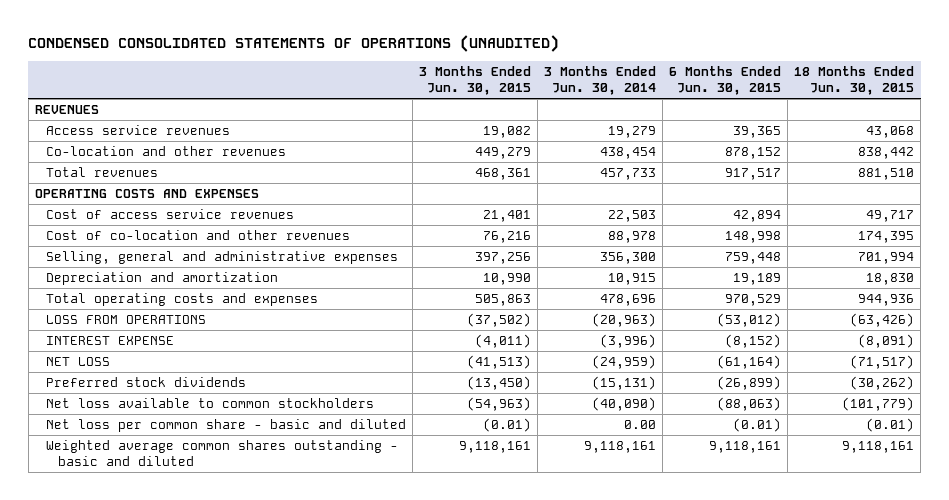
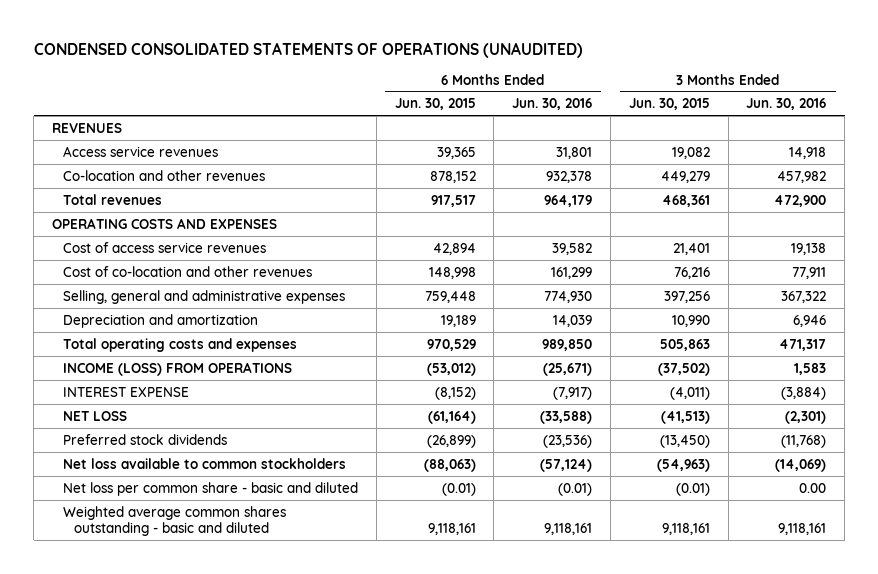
- | 3 Months Ended Jun. 30, 2015 | 3 Months Ended Jun. 30, 2014 | 6 Months Ended Jun. 30, 2015 | 18 Months Ended Jun. 30, 2015
+ | 6 Months Ended Jun. 30, 2015 | 6 Months Ended Jun. 30, 2016 | 3 Months Ended Jun. 30, 2015 | 3 Months Ended Jun. 30, 2016
- LOSS FROM OPERATIONS | (37,502) | (20,963) | (53,012) | (63,426)
+ INCOME (LOSS) FROM OPERATIONS | (53,012) | (25,671) | (37,502) | 1,583

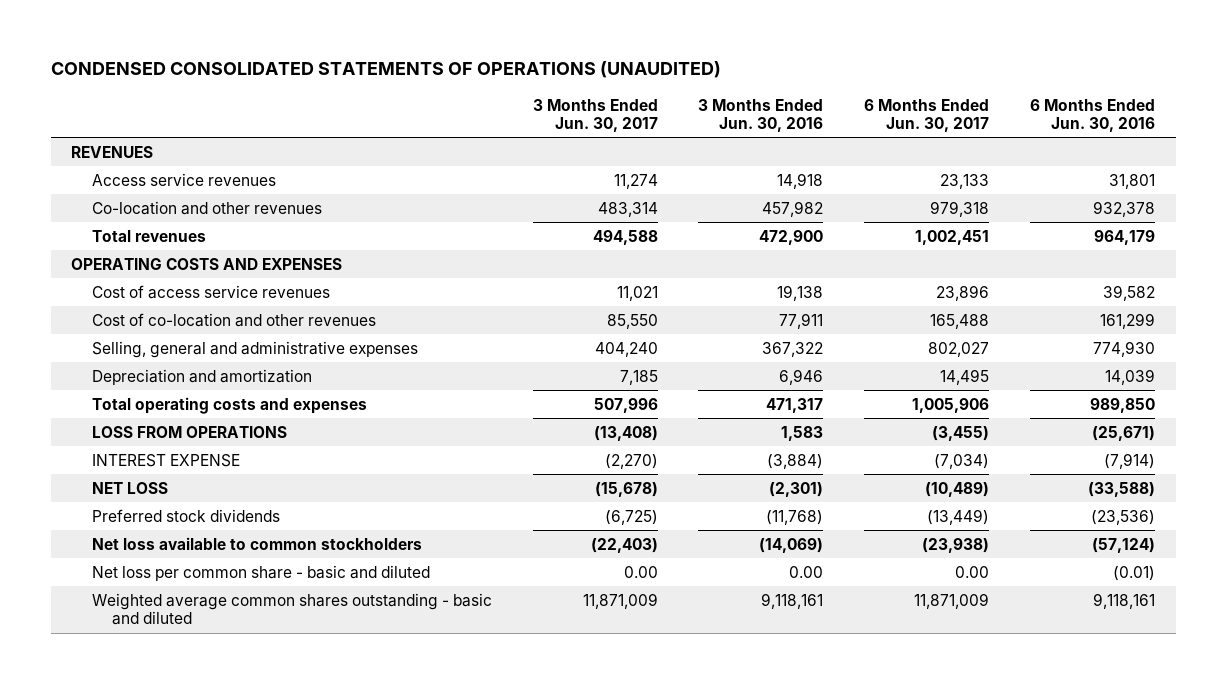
- | 6 Months Ended Jun. 30, 2015 | 6 Months Ended Jun. 30, 2016 | 3 Months Ended Jun. 30, 2015 | 3 Months Ended Jun. 30, 2016
+ | 3 Months Ended Jun. 30, 2017 | 3 Months Ended Jun. 30, 2016 | 6 Months Ended Jun. 30, 2017 | 6 Months Ended Jun. 30, 2016
- INCOME (LOSS) FROM OPERATIONS | (53,012) | (25,671) | (37,502) | 1,583
- INTEREST EXPENSE | (8,152) | (7,917) | (4,011) | (3,884)
+ LOSS FROM OPERATIONS | (13,408) | 1,583 | (3,455) | (25,671)
+ INTEREST EXPENSE | (2,270) | (3,884) | (7,034) | (7,914)

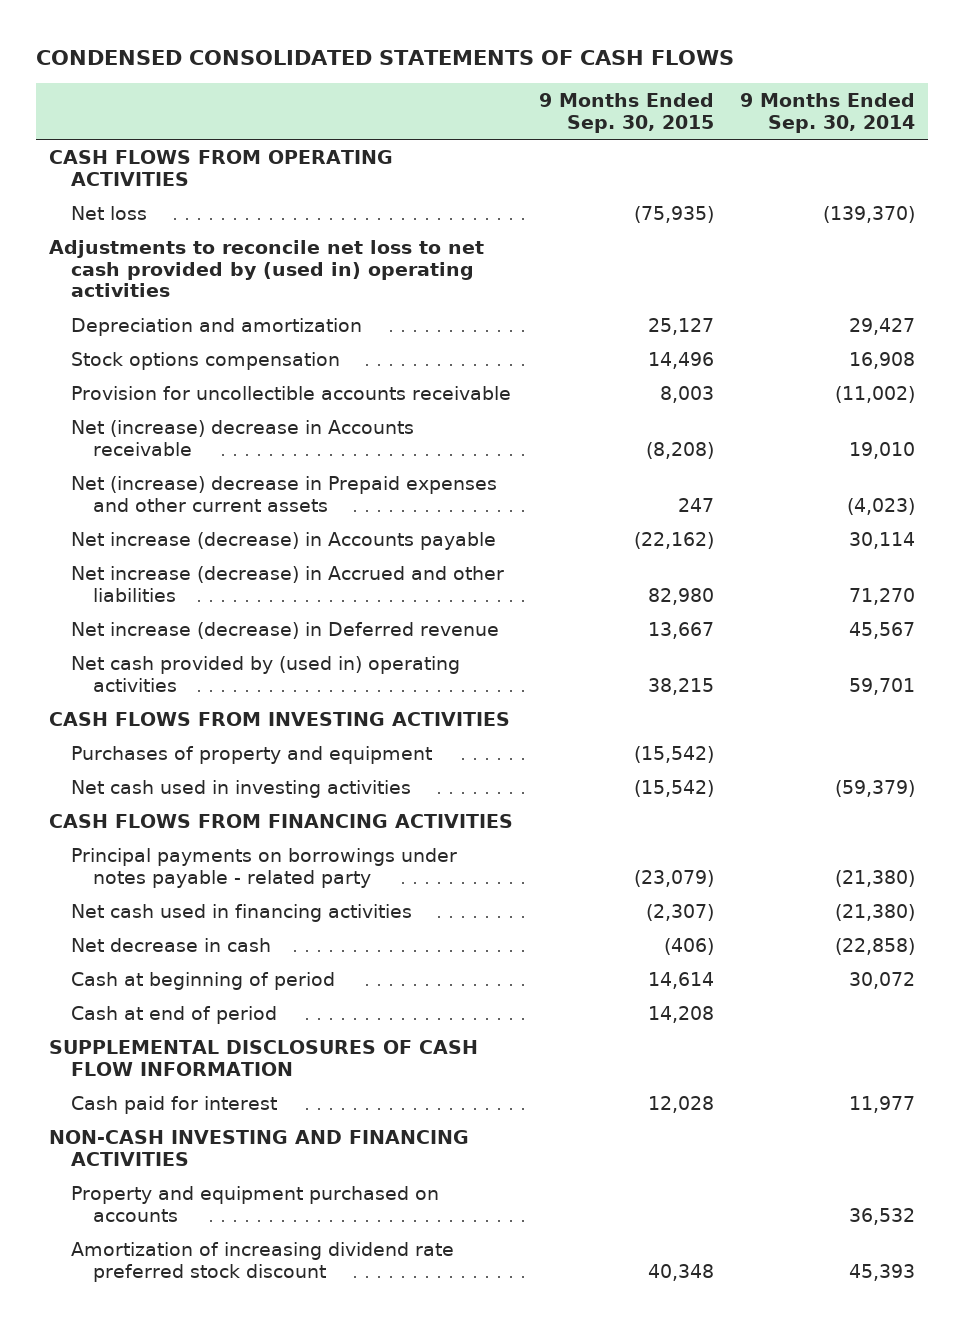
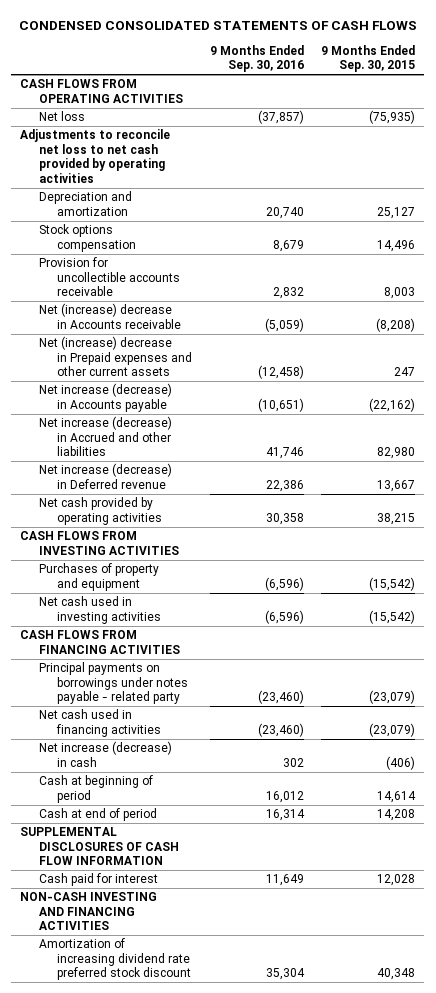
- | 9 Months Ended Sep. 30, 2015 | 9 Months Ended Sep. 30, 2014
+ | 9 Months Ended Sep. 30, 2016 | 9 Months Ended Sep. 30, 2015
- Adjustments to reconcile net loss to net cash provided by (used in) operating activities
+ Adjustments to reconcile net loss to net cash provided by operating activities
- Net cash provided by (used in) operating activities | 38,215 | 59,701
+ Net cash provided by operating activities | 30,358 | 38,215
- Net cash used in financing activities | (2,307) | (21,380)
- Net decrease in cash | (406) | (22,858)
+ Net cash used in financing activities | (23,460) | (23,079)
+ Net increase (decrease) in cash | 302 | (406)
- Property and equipment purchased on accounts | | 36,532

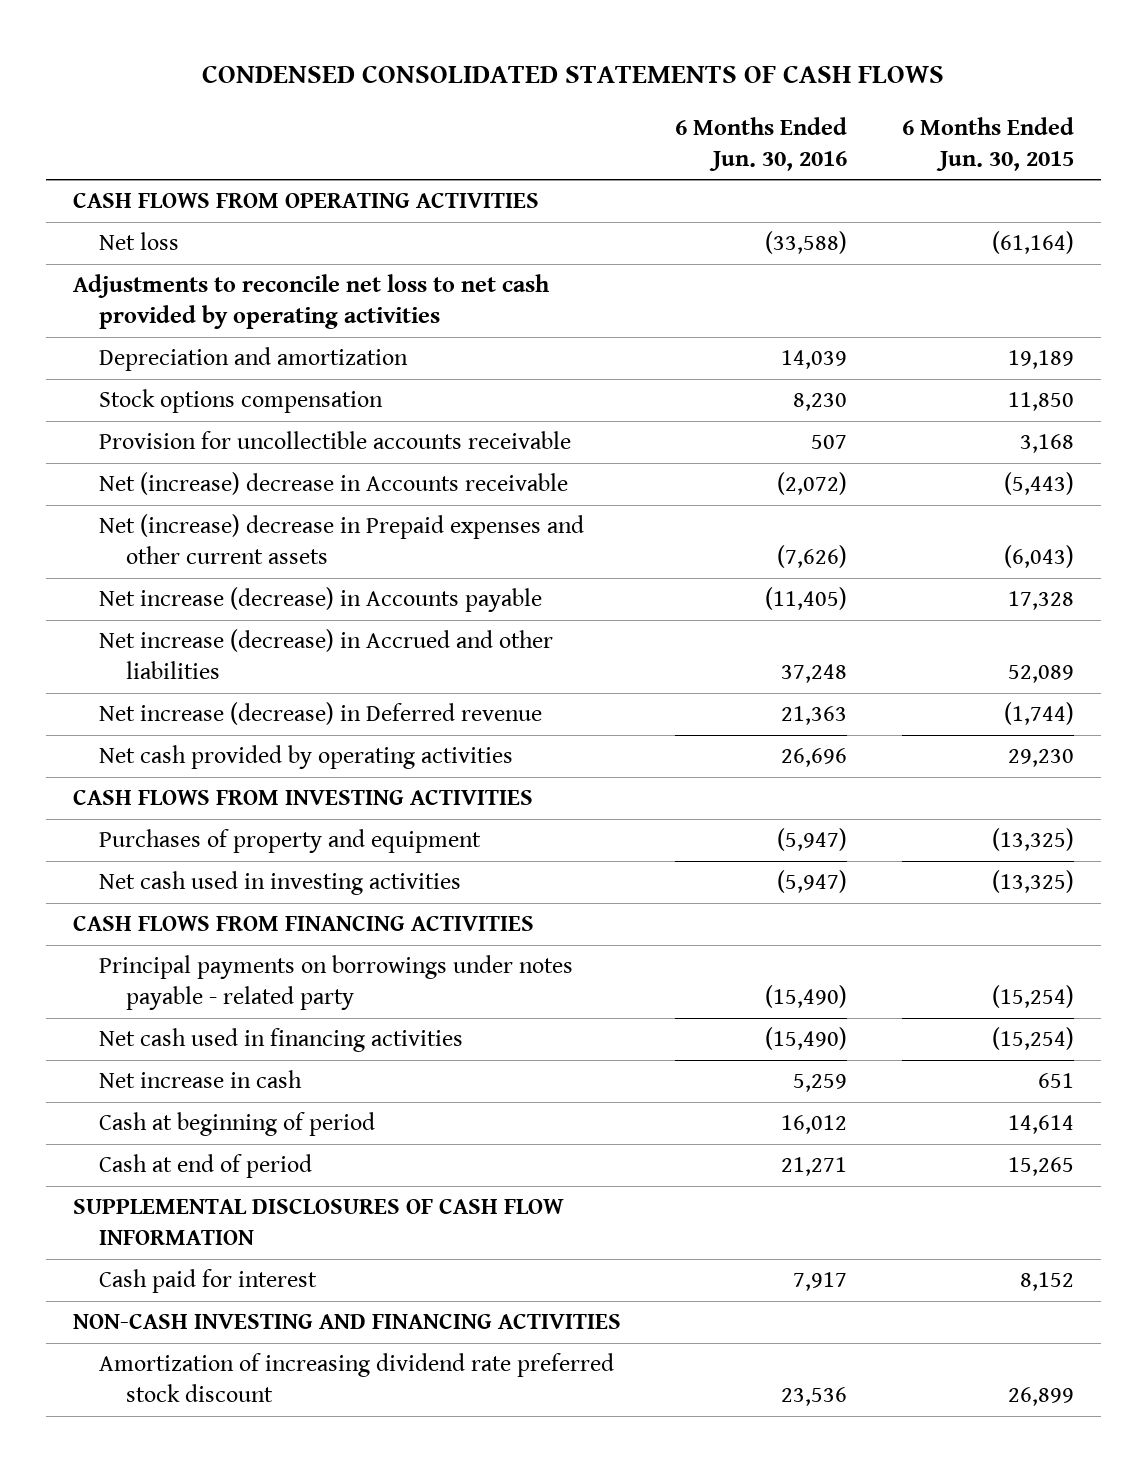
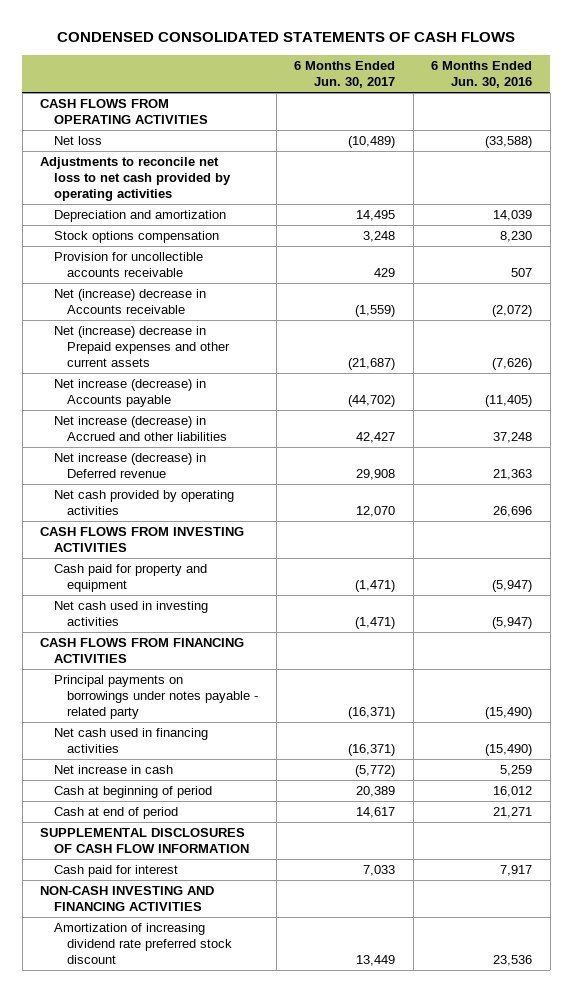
- | 6 Months Ended Jun. 30, 2016 | 6 Months Ended Jun. 30, 2015
+ | 6 Months Ended Jun. 30, 2017 | 6 Months Ended Jun. 30, 2016
- Purchases of property and equipment | (5,947) | (13,325)
+ Cash paid for property and equipment | (1,471) | (5,947)

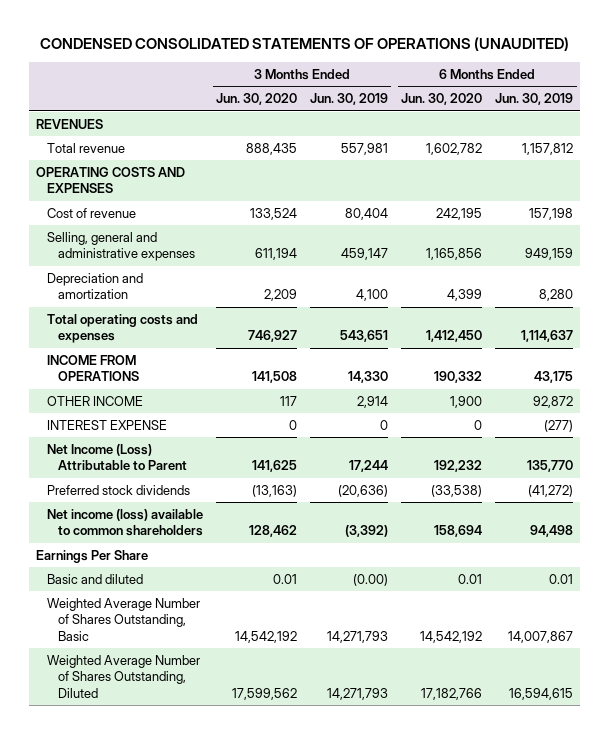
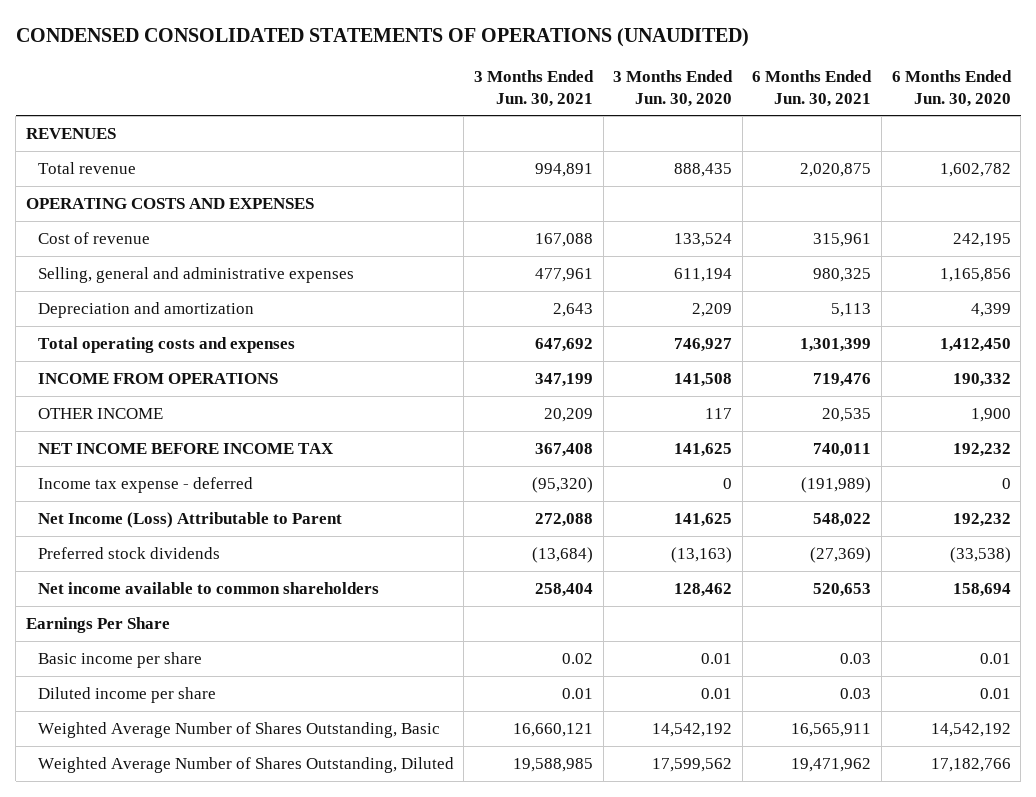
- | 3 Months Ended Jun. 30, 2020 | 3 Months Ended Jun. 30, 2019 | 6 Months Ended Jun. 30, 2020 | 6 Months Ended Jun. 30, 2019
+ | 3 Months Ended Jun. 30, 2021 | 3 Months Ended Jun. 30, 2020 | 6 Months Ended Jun. 30, 2021 | 6 Months Ended Jun. 30, 2020
- INTEREST EXPENSE | 0 | 0 | 0 | (277)
+ NET INCOME BEFORE INCOME TAX | 367,408 | 141,625 | 740,011 | 192,232
+ Income tax expense - deferred | (95,320) | 0 | (191,989) | 0
- Net income (loss) available to common shareholders | 128,462 | (3,392) | 158,694 | 94,498
+ Net income available to common shareholders | 258,404 | 128,462 | 520,653 | 158,694
- Basic and diluted | 0.01 | (0.00) | 0.01 | 0.01
+ Basic income per share | 0.02 | 0.01 | 0.03 | 0.01
+ Diluted income per share | 0.01 | 0.01 | 0.03 | 0.01

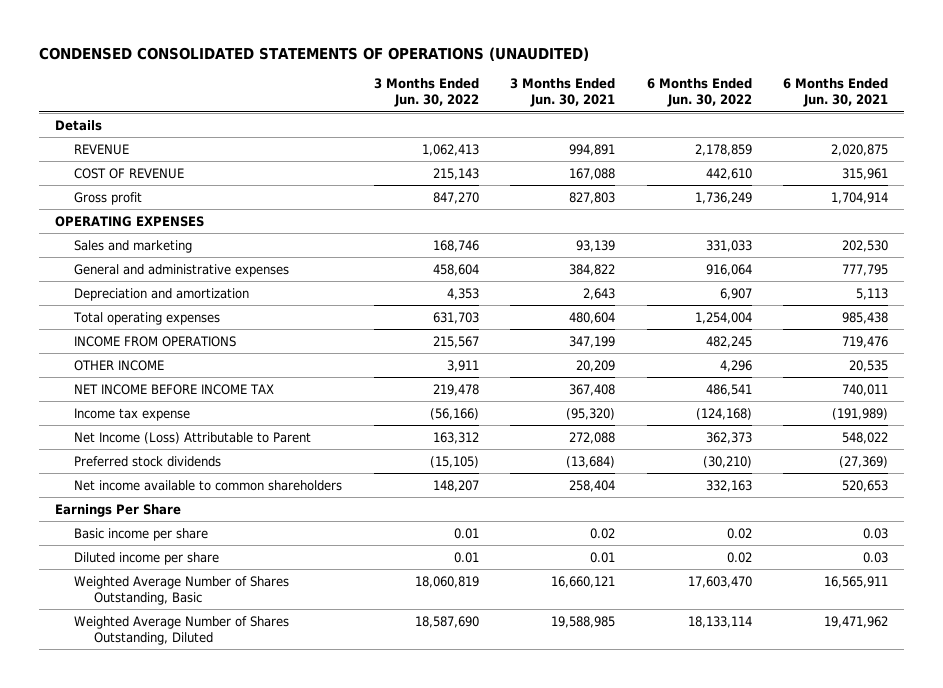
- | 3 Months Ended Jun. 30, 2021 | 3 Months Ended Jun. 30, 2020 | 6 Months Ended Jun. 30, 2021 | 6 Months Ended Jun. 30, 2020
+ | 3 Months Ended Jun. 30, 2022 | 3 Months Ended Jun. 30, 2021 | 6 Months Ended Jun. 30, 2022 | 6 Months Ended Jun. 30, 2021
- REVENUES
- Total revenue | 994,891 | 888,435 | 2,020,875 | 1,602,782
- OPERATING COSTS AND EXPENSES
- Cost of revenue | 167,088 | 133,524 | 315,961 | 242,195
- Selling, general and administrative expenses | 477,961 | 611,194 | 980,325 | 1,165,856
+ Details
+ REVENUE | 1,062,413 | 994,891 | 2,178,859 | 2,020,875
+ COST OF REVENUE | 215,143 | 167,088 | 442,610 | 315,961
+ Gross profit | 847,270 | 827,803 | 1,736,249 | 1,704,914
+ OPERATING EXPENSES
+ Sales and marketing | 168,746 | 93,139 | 331,033 | 202,530
+ General and administrative expenses | 458,604 | 384,822 | 916,064 | 777,795
- Total operating costs and expenses | 647,692 | 746,927 | 1,301,399 | 1,412,450
+ Total operating expenses | 631,703 | 480,604 | 1,254,004 | 985,438
- Income tax expense - deferred | (95,320) | 0 | (191,989) | 0
+ Income tax expense | (56,166) | (95,320) | (124,168) | (191,989)

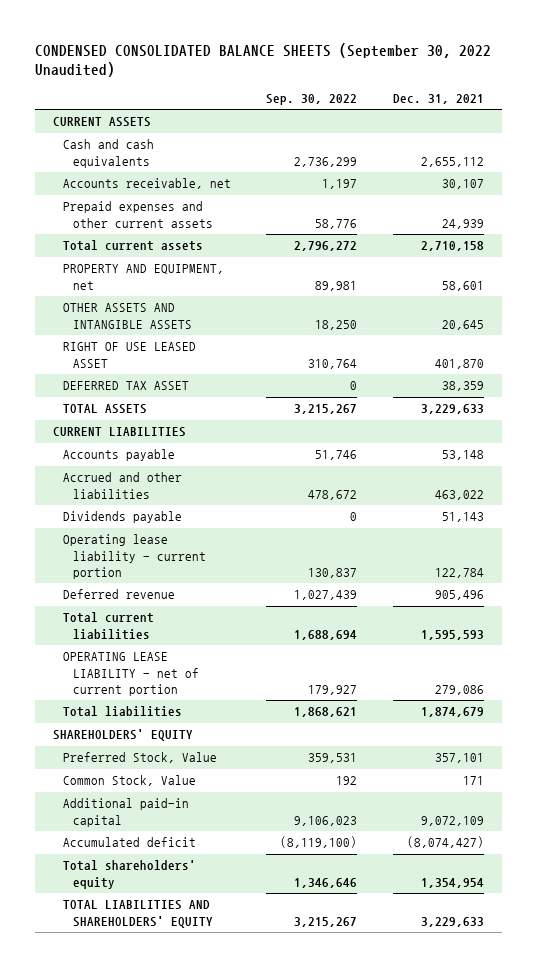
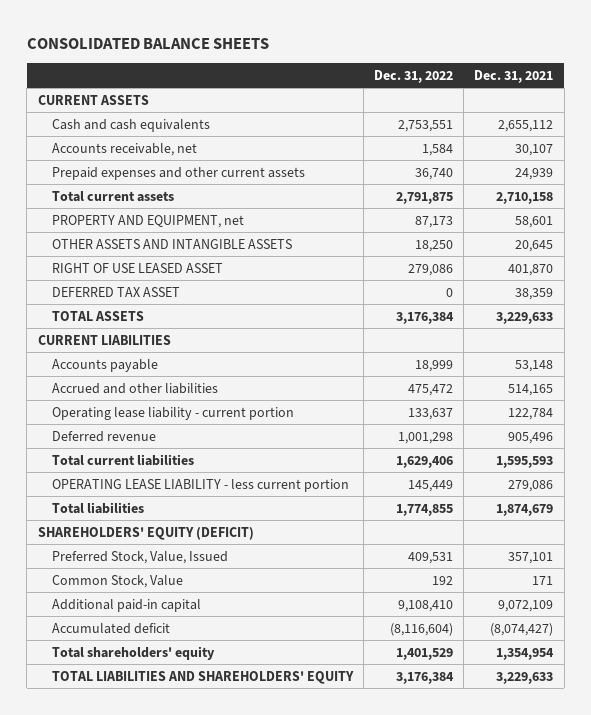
- CONDENSED CONSOLIDATED BALANCE SHEETS (September 30, 2022 Unaudited)
+ CONSOLIDATED BALANCE SHEETS
- | Sep. 30, 2022 | Dec. 31, 2021
+ | Dec. 31, 2022 | Dec. 31, 2021
- Accrued and other liabilities | 478,672 | 463,022
- Dividends payable | 0 | 51,143
+ Accrued and other liabilities | 475,472 | 514,165
- OPERATING LEASE LIABILITY - net of current portion | 179,927 | 279,086
+ OPERATING LEASE LIABILITY - less current portion | 145,449 | 279,086
- SHAREHOLDERS' EQUITY
- Preferred Stock, Value | 359,531 | 357,101
+ SHAREHOLDERS' EQUITY (DEFICIT)
+ Preferred Stock, Value, Issued | 409,531 | 357,101

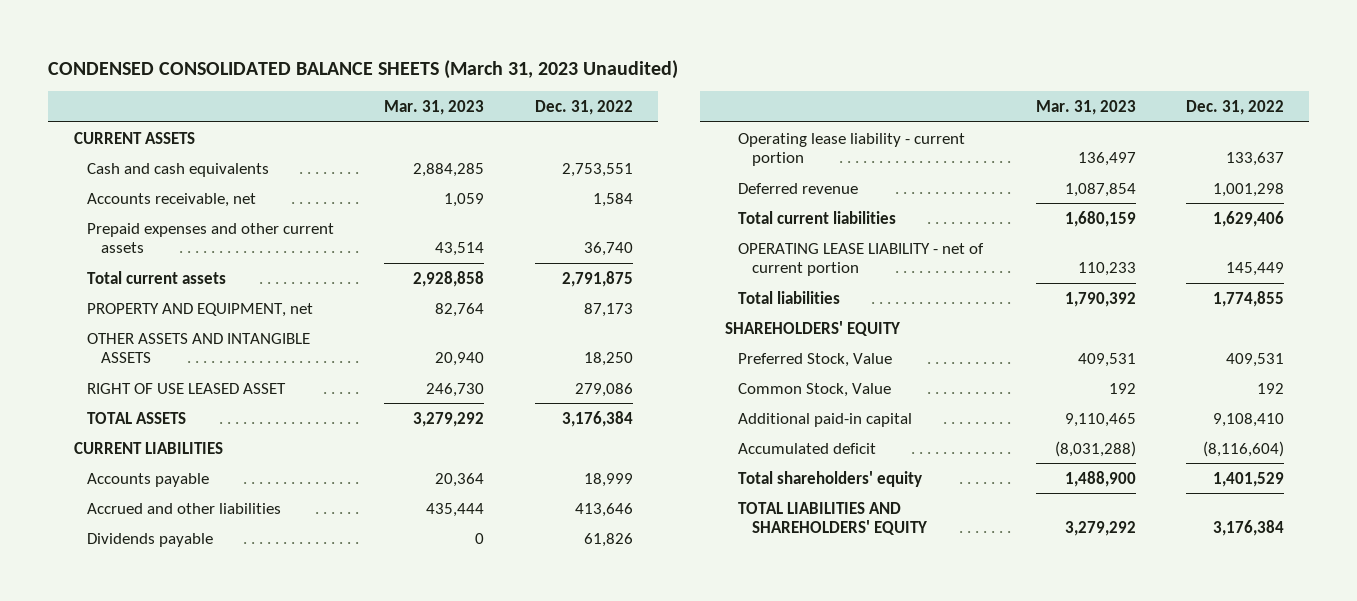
- CONSOLIDATED BALANCE SHEETS
+ CONDENSED CONSOLIDATED BALANCE SHEETS (March 31, 2023 Unaudited)
- | Dec. 31, 2022 | Dec. 31, 2021
+ | Mar. 31, 2023 | Dec. 31, 2022
- DEFERRED TAX ASSET | 0 | 38,359
- Accrued and other liabilities | 475,472 | 514,165
+ Accrued and other liabilities | 435,444 | 413,646
+ Dividends payable | 0 | 61,826
- OPERATING LEASE LIABILITY - less current portion | 145,449 | 279,086
+ OPERATING LEASE LIABILITY - net of current portion | 110,233 | 145,449
- SHAREHOLDERS' EQUITY (DEFICIT)
- Preferred Stock, Value, Issued | 409,531 | 357,101
+ SHAREHOLDERS' EQUITY
+ Preferred Stock, Value | 409,531 | 409,531

